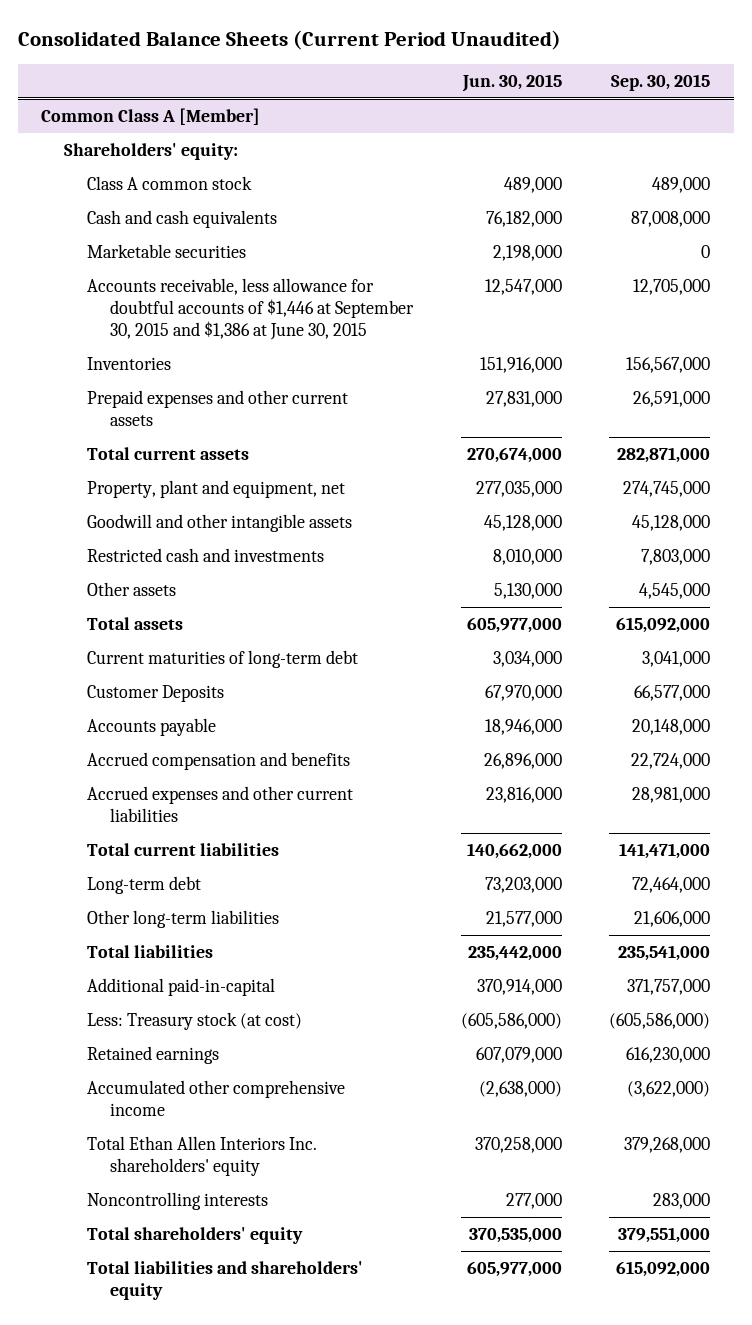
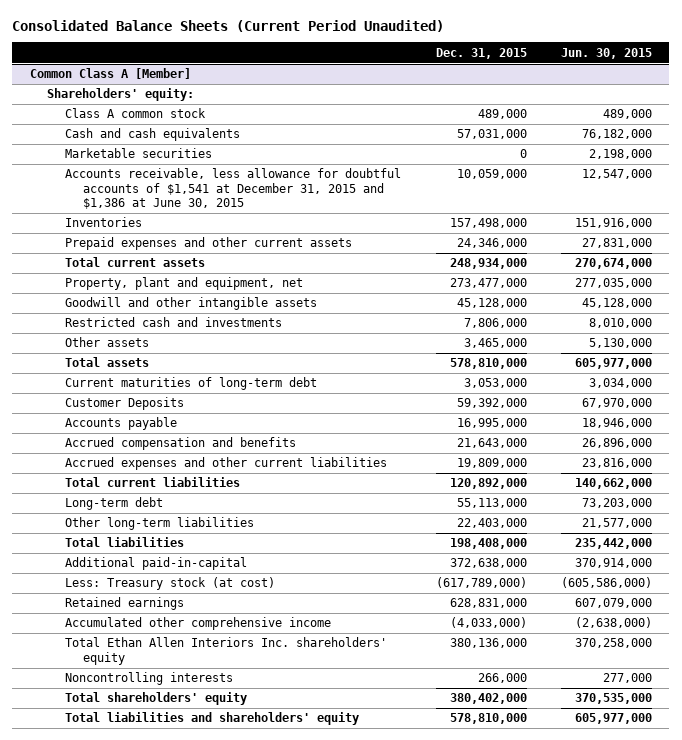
- | Jun. 30, 2015 | Sep. 30, 2015
+ | Dec. 31, 2015 | Jun. 30, 2015
@ Common Class A [Member]
- Accounts receivable, less allowance for doubtful accounts of $1,446 at September 30, 2015 and $1,386 at June 30, 2015 | 12,547,000 | 12,705,000
+ Accounts receivable, less allowance for doubtful accounts of $1,541 at December 31, 2015 and $1,386 at June 30, 2015 | 10,059,000 | 12,547,000

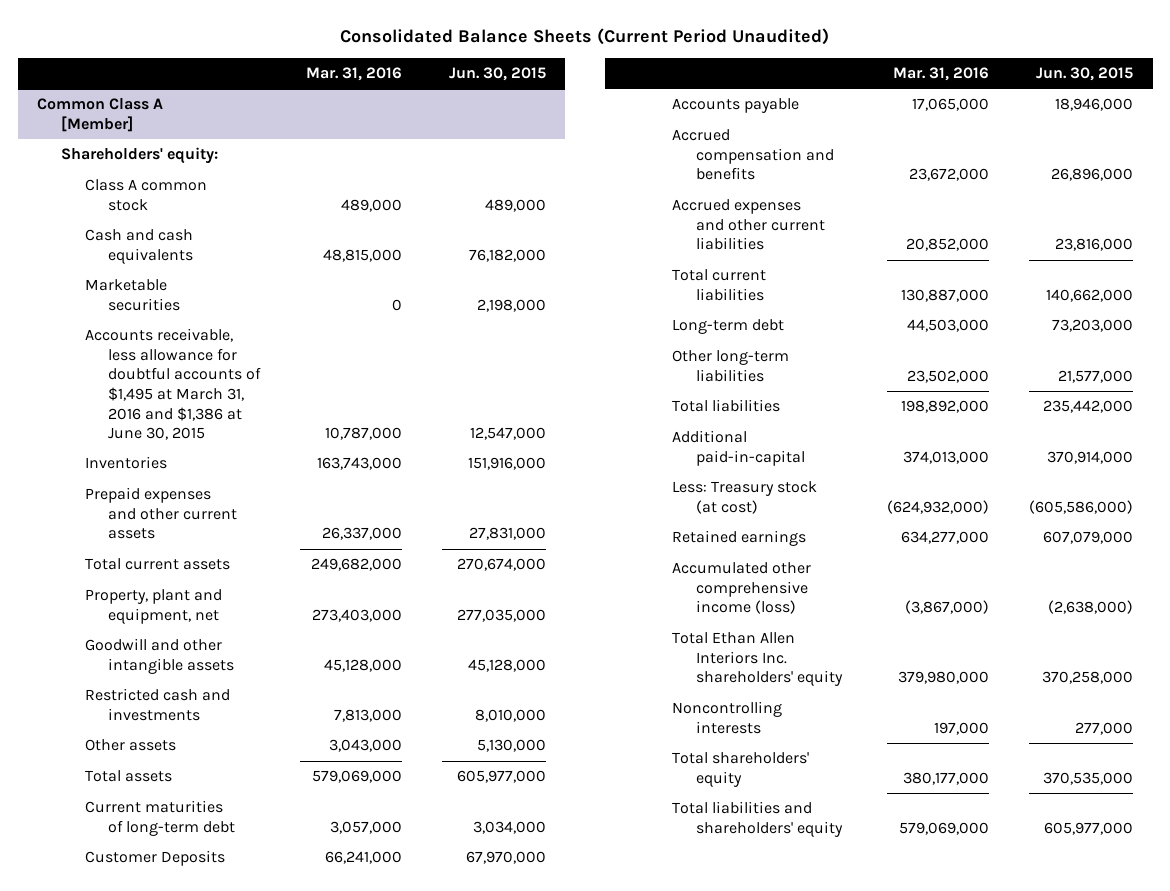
- | Dec. 31, 2015 | Jun. 30, 2015
+ | Mar. 31, 2016 | Jun. 30, 2015
@ Common Class A [Member]
- Accounts receivable, less allowance for doubtful accounts of $1,541 at December 31, 2015 and $1,386 at June 30, 2015 | 10,059,000 | 12,547,000
+ Accounts receivable, less allowance for doubtful accounts of $1,495 at March 31, 2016 and $1,386 at June 30, 2015 | 10,787,000 | 12,547,000
- Accumulated other comprehensive income | (4,033,000) | (2,638,000)
+ Accumulated other comprehensive income (loss) | (3,867,000) | (2,638,000)

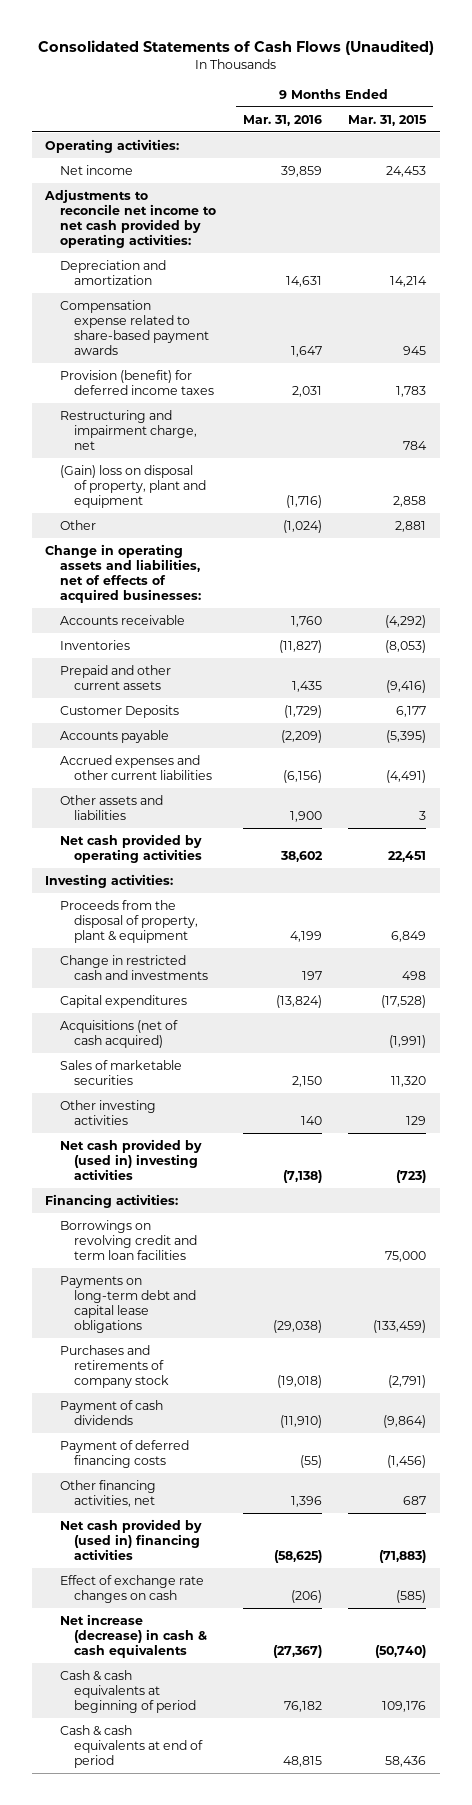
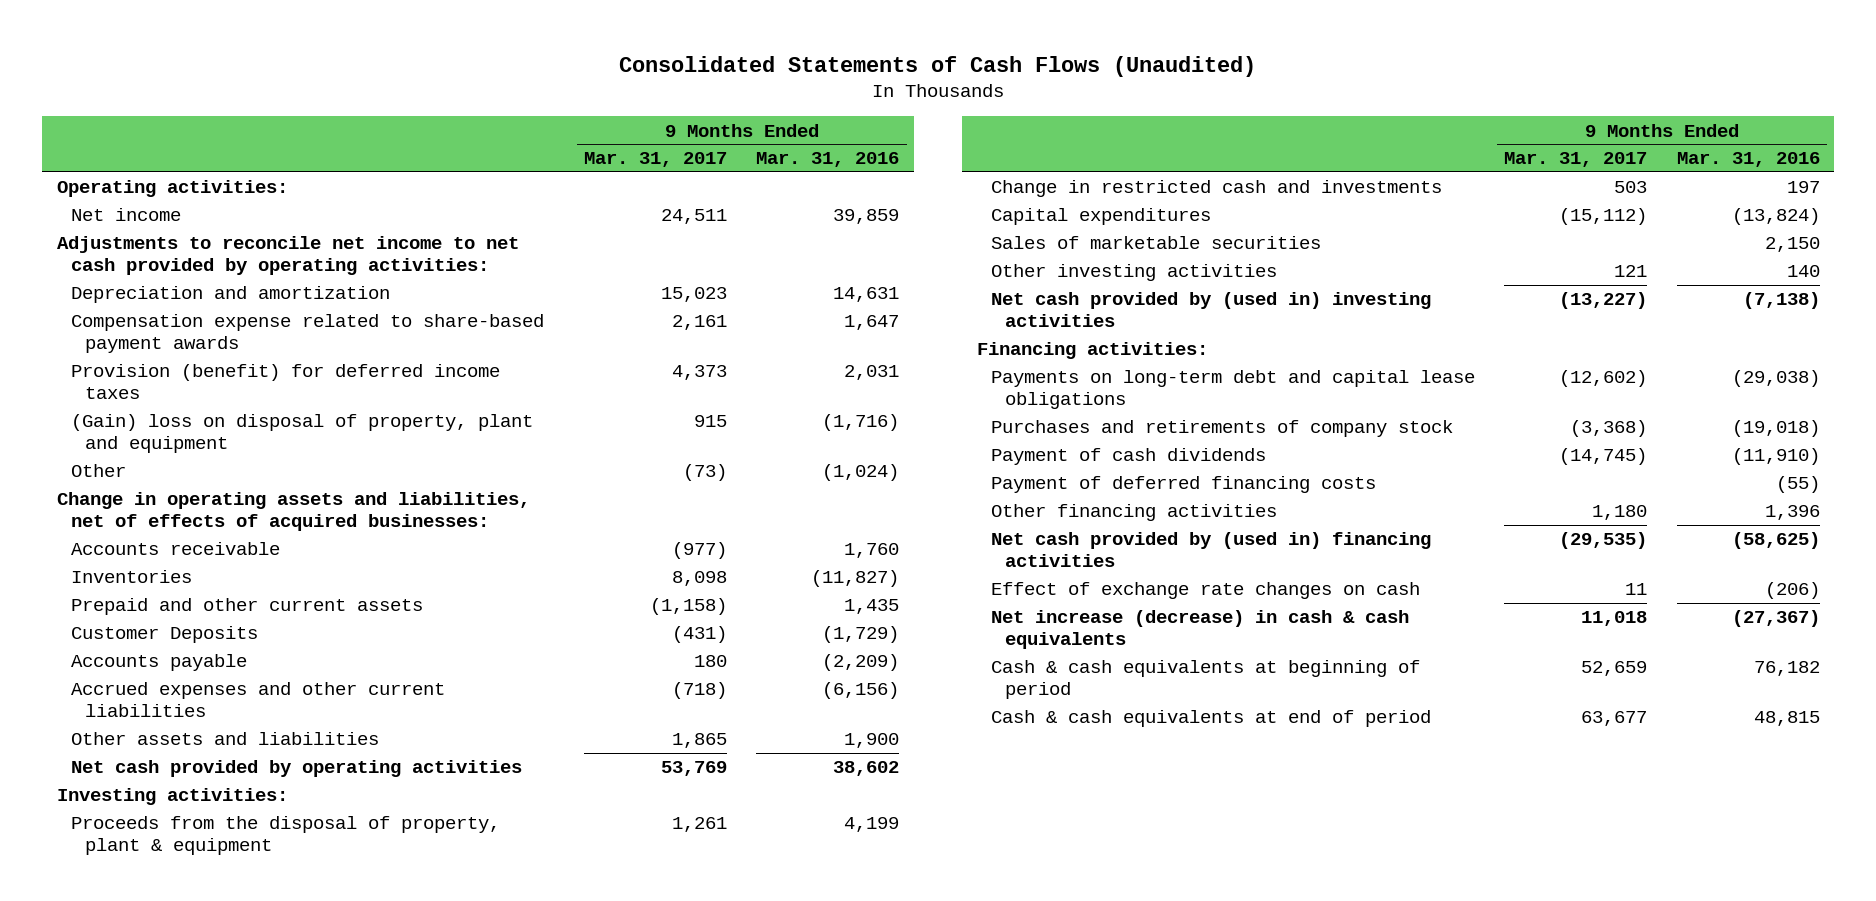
- | 9 Months Ended Mar. 31, 2016 | 9 Months Ended Mar. 31, 2015
+ | 9 Months Ended Mar. 31, 2017 | 9 Months Ended Mar. 31, 2016
- Restructuring and impairment charge, net | | 784
- Acquisitions (net of cash acquired) | | (1,991)
- Borrowings on revolving credit and term loan facilities | | 75,000
- Other financing activities, net | 1,396 | 687
+ Other financing activities | 1,180 | 1,396

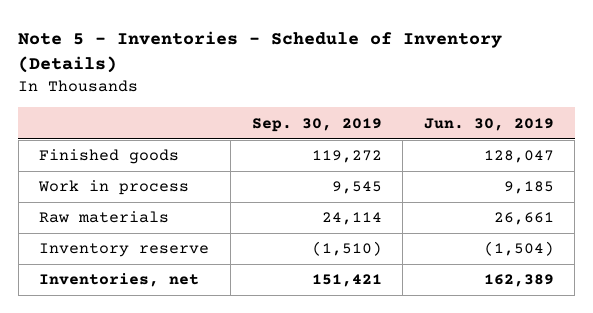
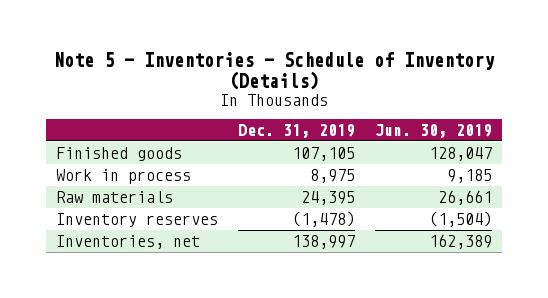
- | Sep. 30, 2019 | Jun. 30, 2019
+ | Dec. 31, 2019 | Jun. 30, 2019
- Inventory reserve | (1,510) | (1,504)
+ Inventory reserves | (1,478) | (1,504)

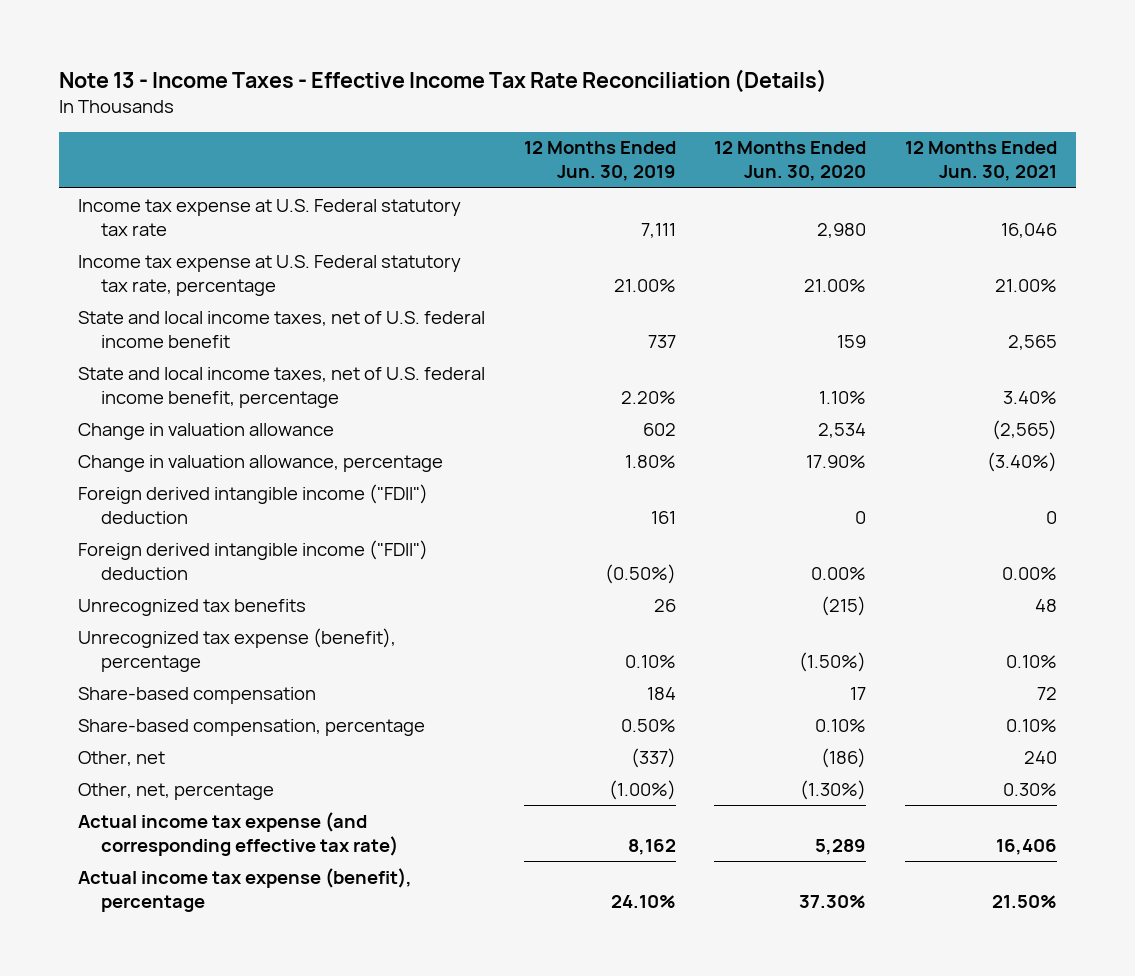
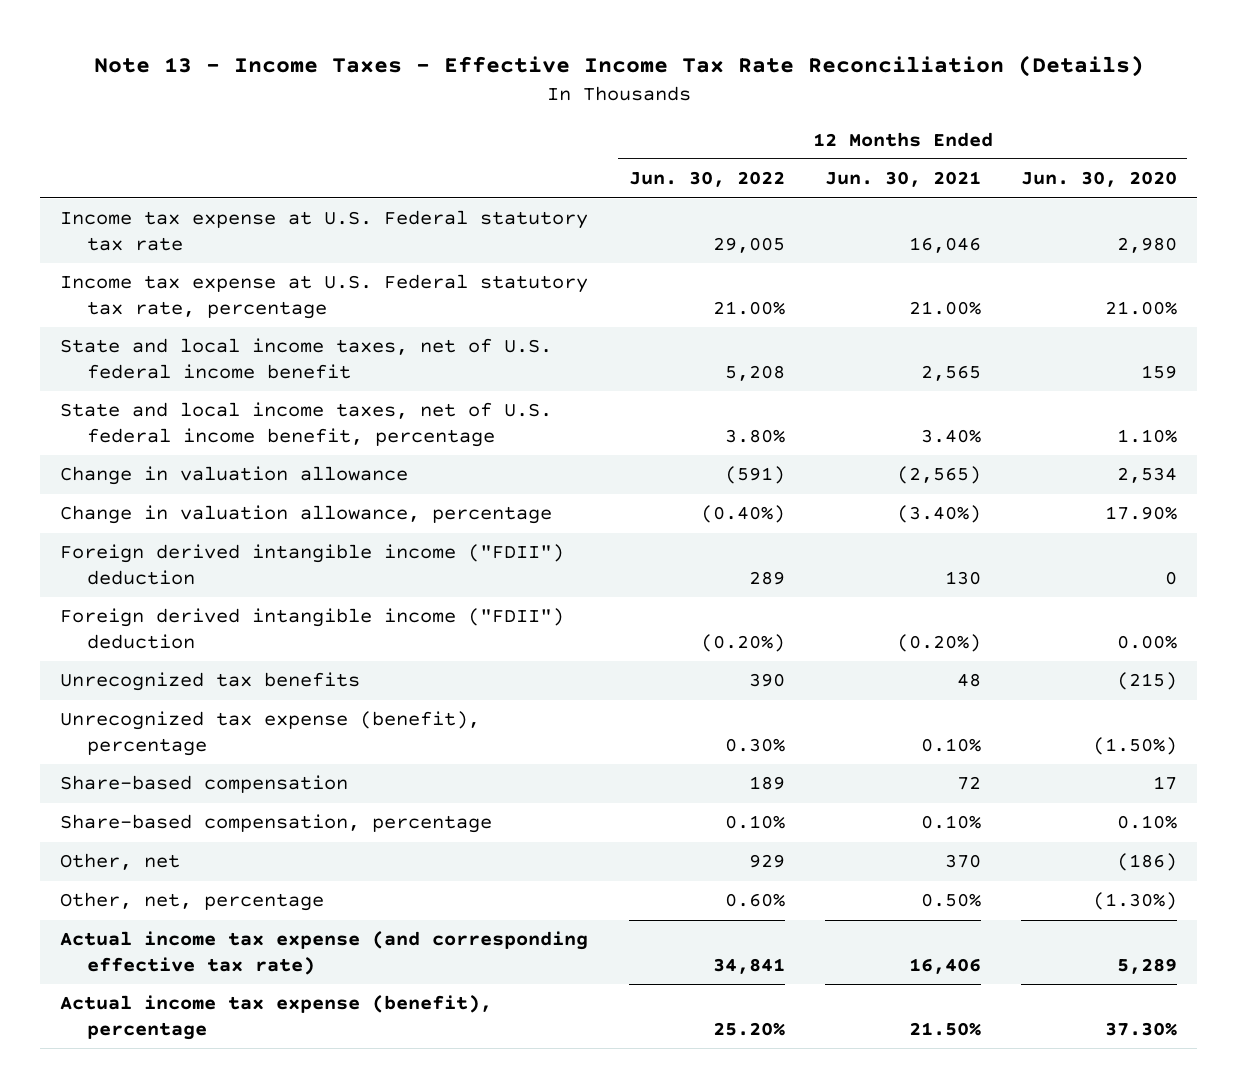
- | 12 Months Ended Jun. 30, 2019 | 12 Months Ended Jun. 30, 2020 | 12 Months Ended Jun. 30, 2021
+ | 12 Months Ended Jun. 30, 2022 | 12 Months Ended Jun. 30, 2021 | 12 Months Ended Jun. 30, 2020
- Foreign derived intangible income ("FDII") deduction | 161 | 0 | 0
- Foreign derived intangible income ("FDII") deduction | (0.50%) | 0.00% | 0.00%
+ Foreign derived intangible income ("FDII") deduction | 289 | 130 | 0
+ Foreign derived intangible income ("FDII") deduction | (0.20%) | (0.20%) | 0.00%
- Other, net | (337) | (186) | 240
- Other, net, percentage | (1.00%) | (1.30%) | 0.30%
+ Other, net | 929 | 370 | (186)
+ Other, net, percentage | 0.60% | 0.50% | (1.30%)

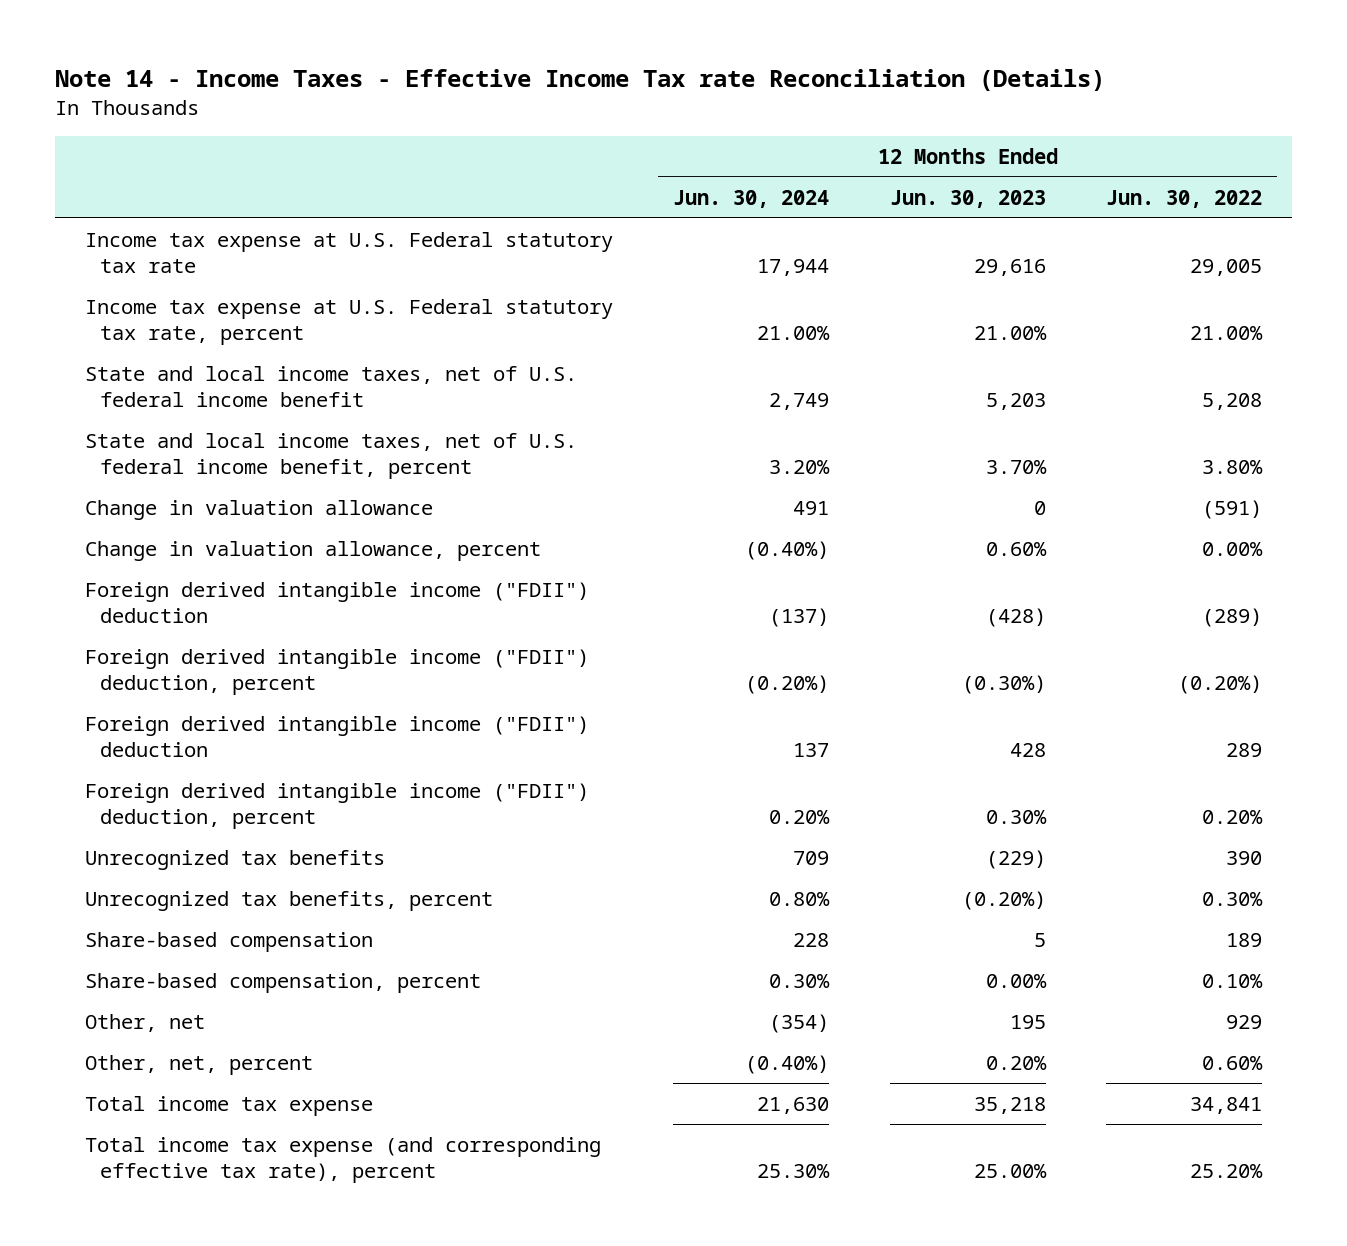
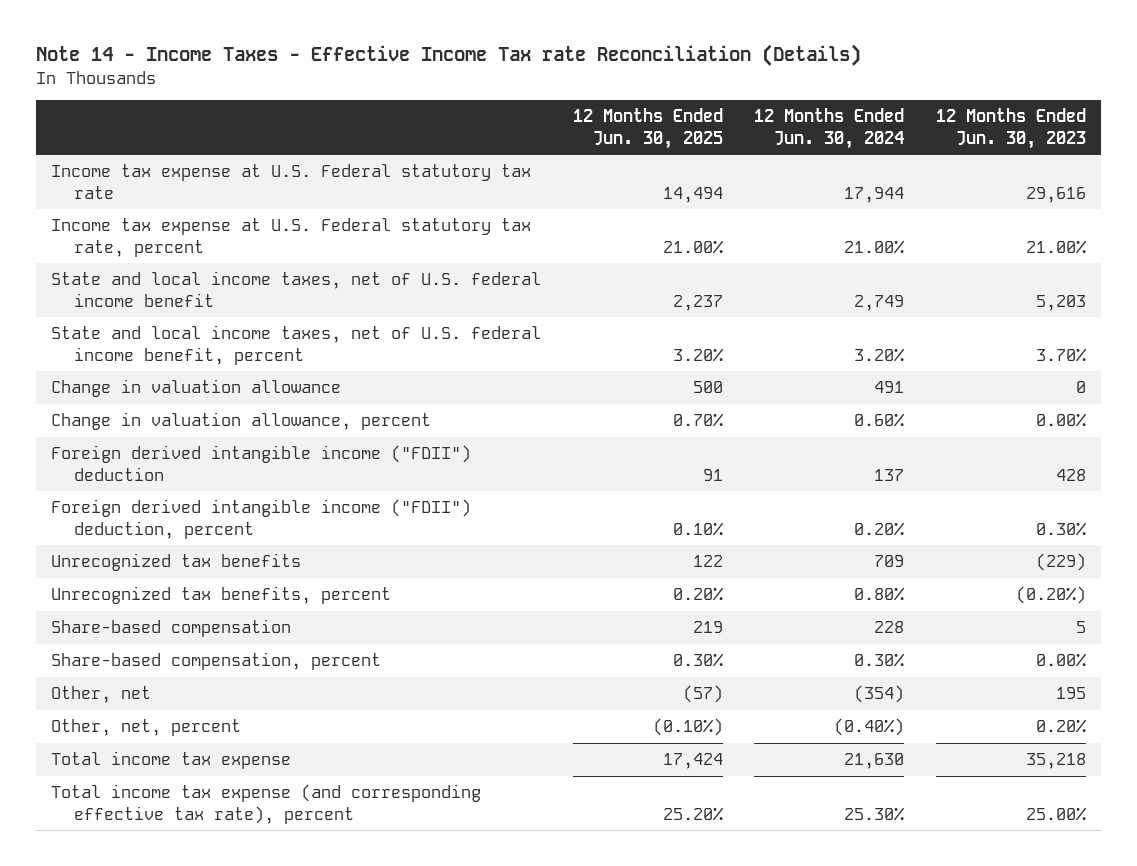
- | 12 Months Ended Jun. 30, 2024 | 12 Months Ended Jun. 30, 2023 | 12 Months Ended Jun. 30, 2022
+ | 12 Months Ended Jun. 30, 2025 | 12 Months Ended Jun. 30, 2024 | 12 Months Ended Jun. 30, 2023
- Change in valuation allowance, percent | (0.40%) | 0.60% | 0.00%
- Foreign derived intangible income ("FDII") deduction | (137) | (428) | (289)
- Foreign derived intangible income ("FDII") deduction, percent | (0.20%) | (0.30%) | (0.20%)
+ Change in valuation allowance, percent | 0.70% | 0.60% | 0.00%

